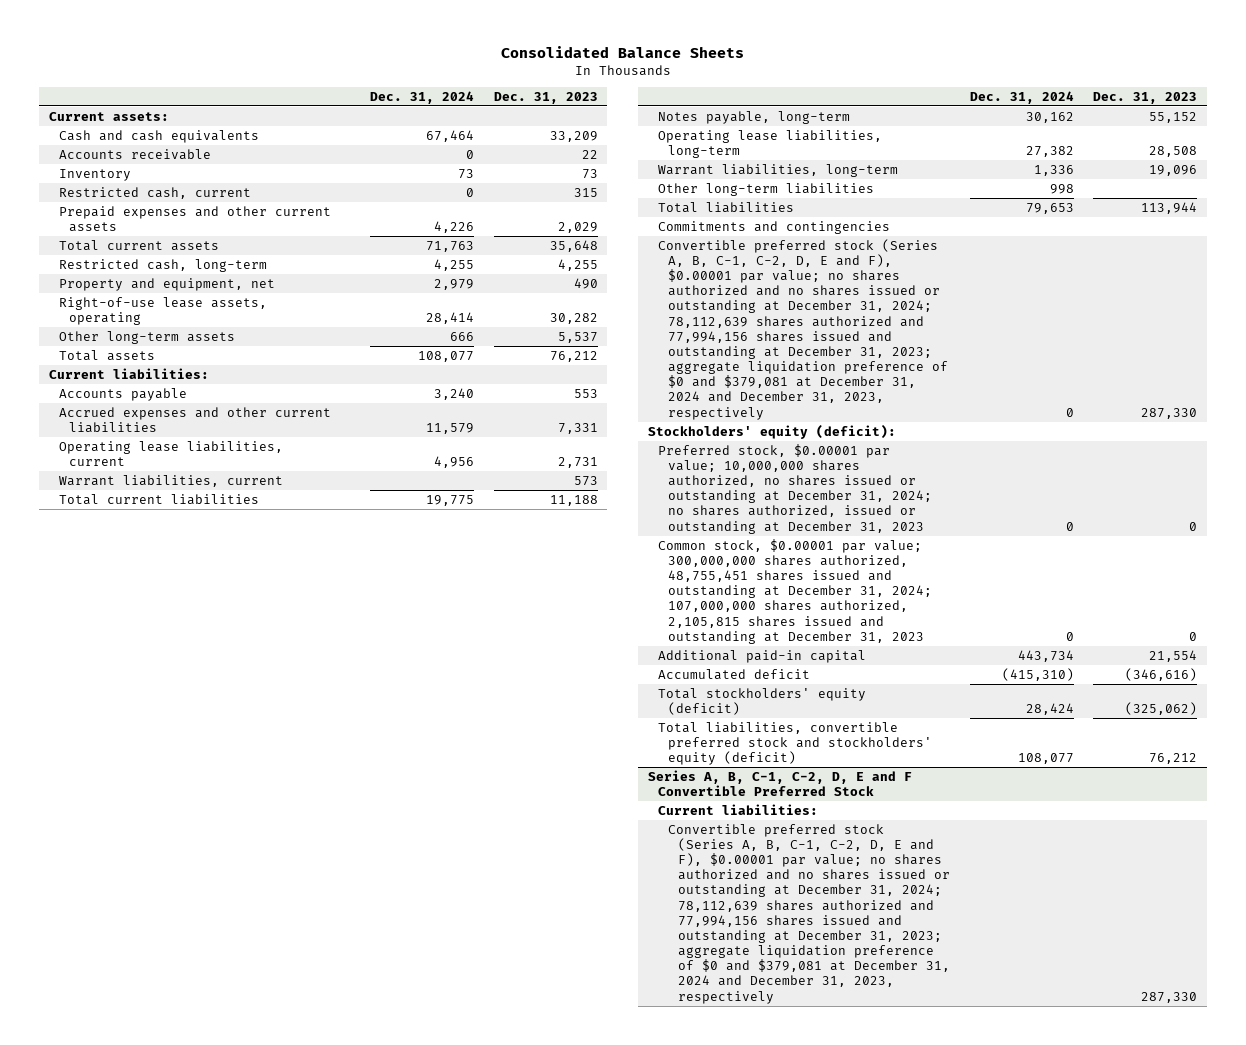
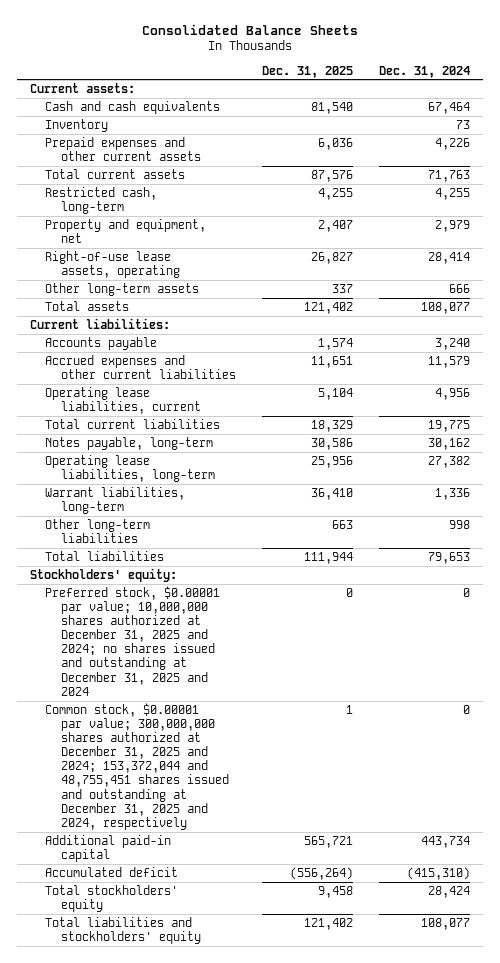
- | Dec. 31, 2024 | Dec. 31, 2023
+ | Dec. 31, 2025 | Dec. 31, 2024
- Accounts receivable | 0 | 22
- Restricted cash, current | 0 | 315
- Warrant liabilities, current | | 573
- Commitments and contingencies
- Convertible preferred stock (Series A, B, C-1, C-2, D, E and F), $0.00001 par value; no shares authorized and no shares issued or outstanding at December 31, 2024; 78,112,639 shares authorized and 77,994,156 shares issued and outstanding at December 31, 2023; aggregate liquidation preference of $0 and $379,081 at December 31, 2024 and December 31, 2023, respectively | 0 | 287,330
- Stockholders' equity (deficit):
- Preferred stock, $0.00001 par value; 10,000,000 shares authorized, no shares issued or outstanding at December 31, 2024; no shares authorized, issued or outstanding at December 31, 2023 | 0 | 0
- Common stock, $0.00001 par value; 300,000,000 shares authorized, 48,755,451 shares issued and outstanding at December 31, 2024; 107,000,000 shares authorized, 2,105,815 shares issued and outstanding at December 31, 2023 | 0 | 0
+ Stockholders' equity:
+ Preferred stock, $0.00001 par value; 10,000,000 shares authorized at December 31, 2025 and 2024; no shares issued and outstanding at December 31, 2025 and 2024 | 0 | 0
+ Common stock, $0.00001 par value; 300,000,000 shares authorized at December 31, 2025 and 2024; 153,372,044 and 48,755,451 shares issued and outstanding at December 31, 2025 and 2024, respectively | 1 | 0
- Total stockholders' equity (deficit) | 28,424 | (325,062)
- Total liabilities, convertible preferred stock and stockholders' equity (deficit) | 108,077 | 76,212
- Series A, B, C-1, C-2, D, E and F Convertible Preferred Stock
- Current liabilities:
- Convertible preferred stock (Series A, B, C-1, C-2, D, E and F), $0.00001 par value; no shares authorized and no shares issued or outstanding at December 31, 2024; 78,112,639 shares authorized and 77,994,156 shares issued and outstanding at December 31, 2023; aggregate liquidation preference of $0 and $379,081 at December 31, 2024 and December 31, 2023, respectively | | 287,330
+ Total stockholders' equity | 9,458 | 28,424
+ Total liabilities and stockholders' equity | 121,402 | 108,077

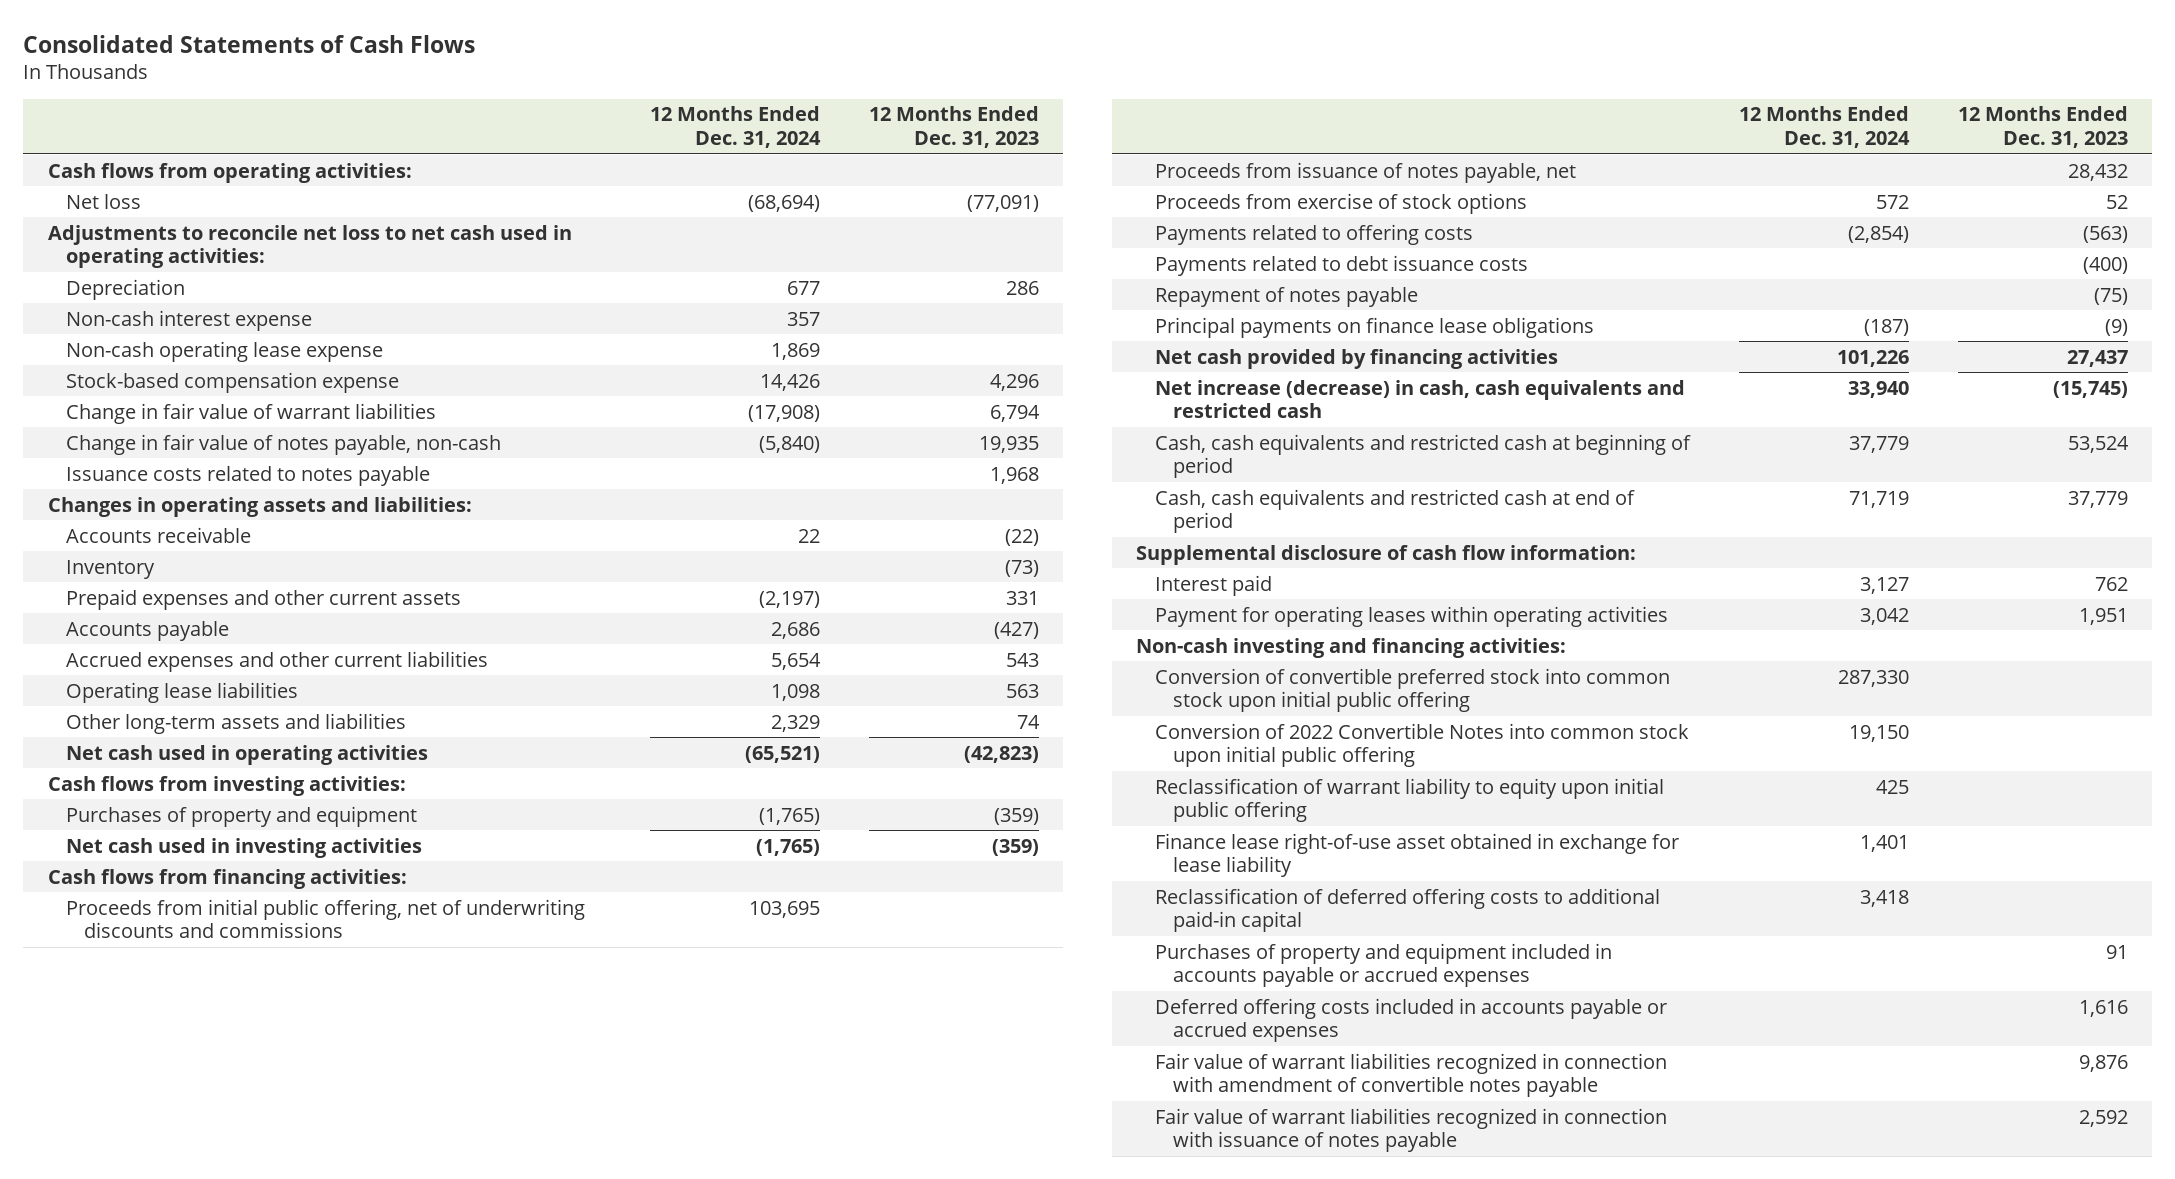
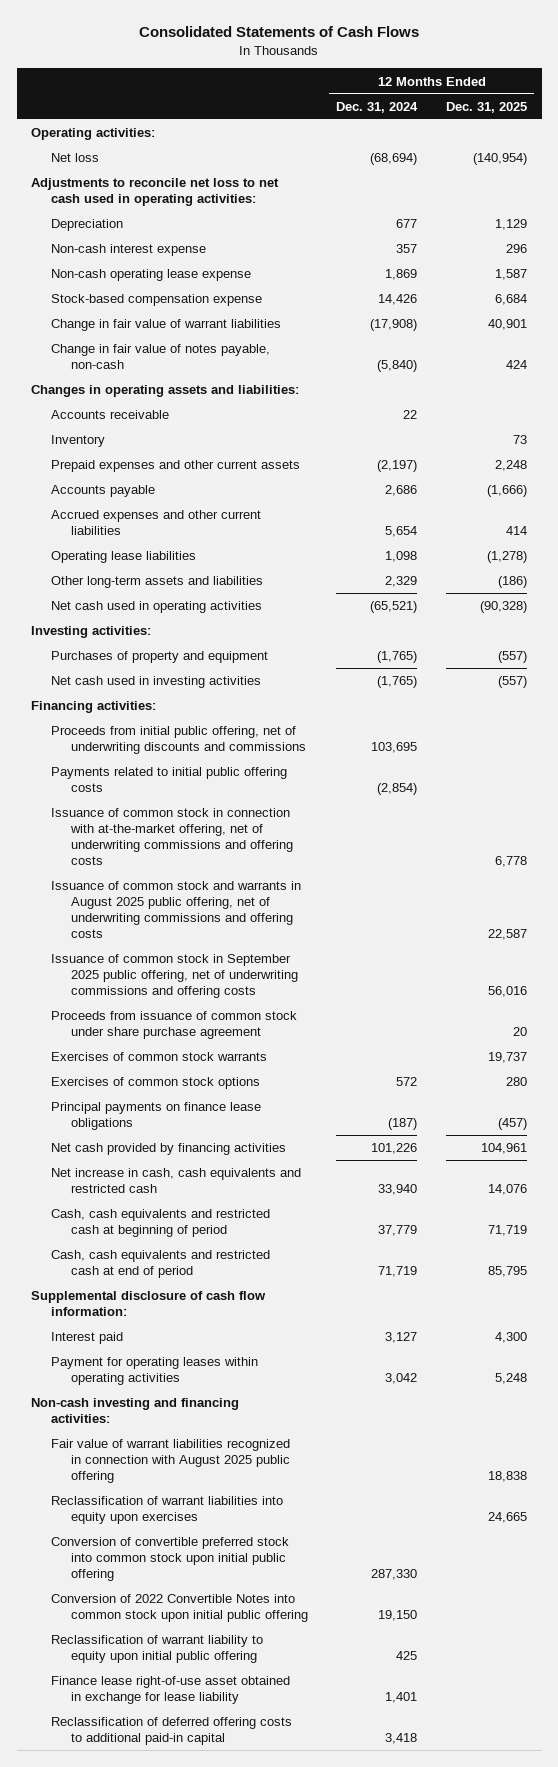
- | 12 Months Ended Dec. 31, 2024 | 12 Months Ended Dec. 31, 2023
+ | 12 Months Ended Dec. 31, 2024 | 12 Months Ended Dec. 31, 2025
- Cash flows from operating activities:
+ Operating activities:
- Issuance costs related to notes payable | | 1,968
- Cash flows from investing activities:
+ Investing activities:
- Cash flows from financing activities:
+ Financing activities:
- Proceeds from issuance of notes payable, net | | 28,432
- Proceeds from exercise of stock options | 572 | 52
- Payments related to offering costs | (2,854) | (563)
- Payments related to debt issuance costs | | (400)
- Repayment of notes payable | | (75)
+ Payments related to initial public offering costs | (2,854) |
+ Issuance of common stock in connection with at-the-market offering, net of underwriting commissions and offering costs | | 6,778
+ Issuance of common stock and warrants in August 2025 public offering, net of underwriting commissions and offering costs | | 22,587
+ Issuance of common stock in September 2025 public offering, net of underwriting commissions and offering costs | | 56,016
+ Proceeds from issuance of common stock under share purchase agreement | | 20
+ Exercises of common stock warrants | | 19,737
+ Exercises of common stock options | 572 | 280
- Net increase (decrease) in cash, cash equivalents and restricted cash | 33,940 | (15,745)
+ Net increase in cash, cash equivalents and restricted cash | 33,940 | 14,076
+ Fair value of warrant liabilities recognized in connection with August 2025 public offering | | 18,838
+ Reclassification of warrant liabilities into equity upon exercises | | 24,665
- Purchases of property and equipment included in accounts payable or accrued expenses | | 91
- Deferred offering costs included in accounts payable or accrued expenses | | 1,616
- Fair value of warrant liabilities recognized in connection with amendment of convertible notes payable | | 9,876
- Fair value of warrant liabilities recognized in connection with issuance of notes payable | | 2,592

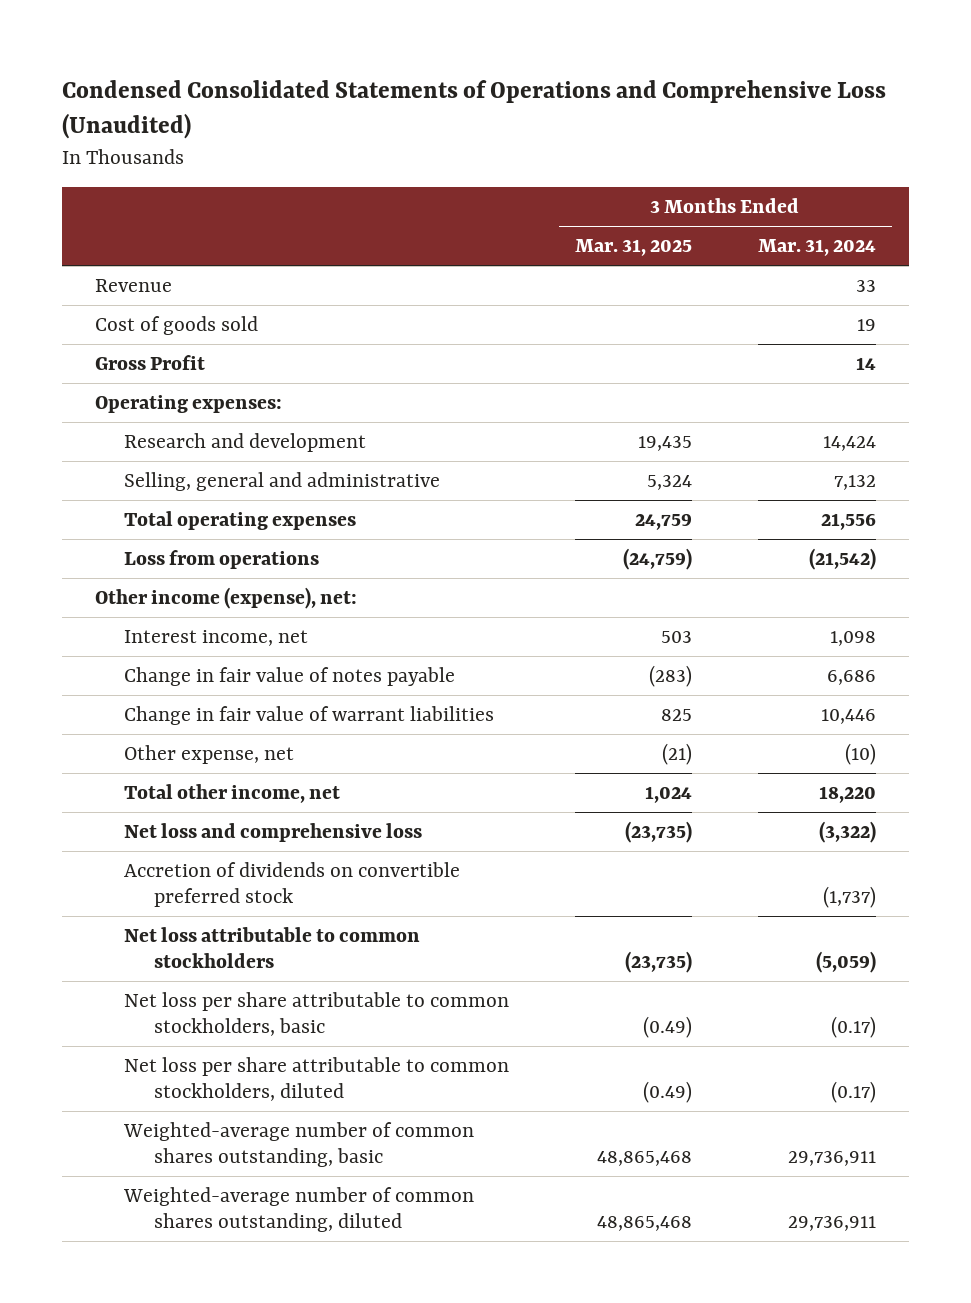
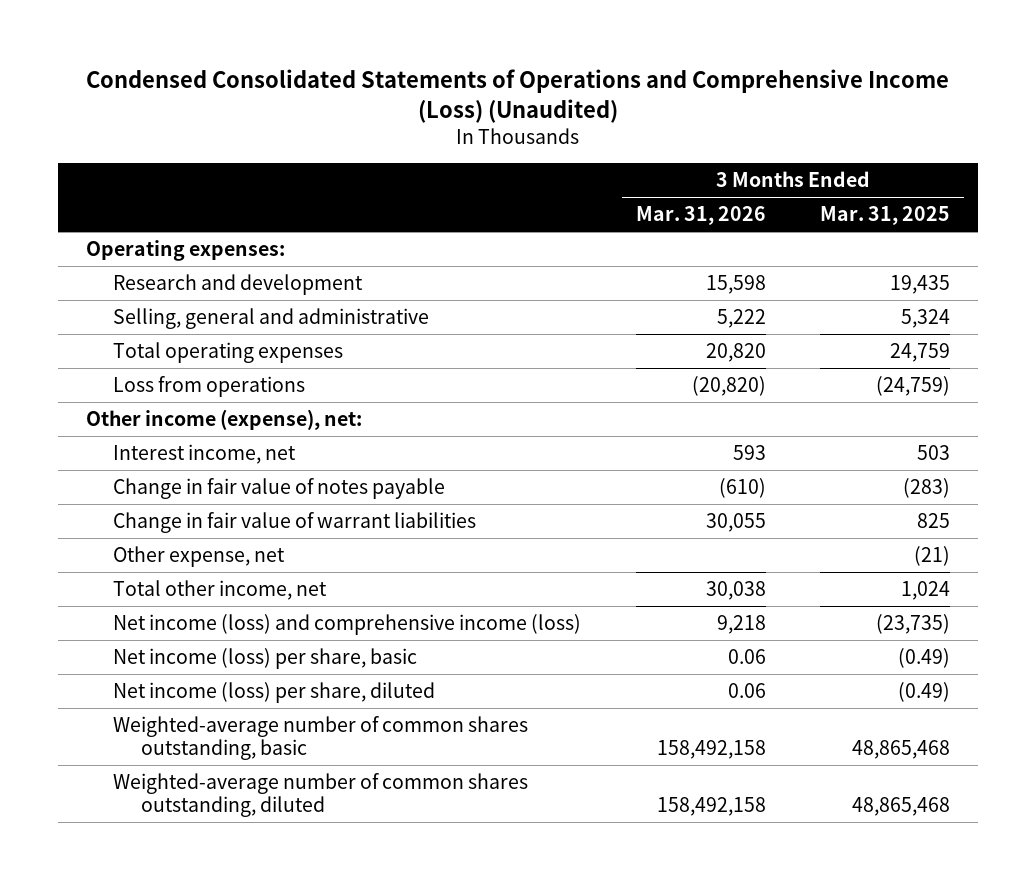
- Condensed Consolidated Statements of Operations and Comprehensive Loss (Unaudited)
+ Condensed Consolidated Statements of Operations and Comprehensive Income (Loss) (Unaudited)
- | 3 Months Ended Mar. 31, 2025 | 3 Months Ended Mar. 31, 2024
+ | 3 Months Ended Mar. 31, 2026 | 3 Months Ended Mar. 31, 2025
- Revenue | | 33
- Cost of goods sold | | 19
- Gross Profit | | 14
- Net loss and comprehensive loss | (23,735) | (3,322)
- Accretion of dividends on convertible preferred stock | | (1,737)
- Net loss attributable to common stockholders | (23,735) | (5,059)
- Net loss per share attributable to common stockholders, basic | (0.49) | (0.17)
- Net loss per share attributable to common stockholders, diluted | (0.49) | (0.17)
+ Net income (loss) and comprehensive income (loss) | 9,218 | (23,735)
+ Net income (loss) per share, basic | 0.06 | (0.49)
+ Net income (loss) per share, diluted | 0.06 | (0.49)

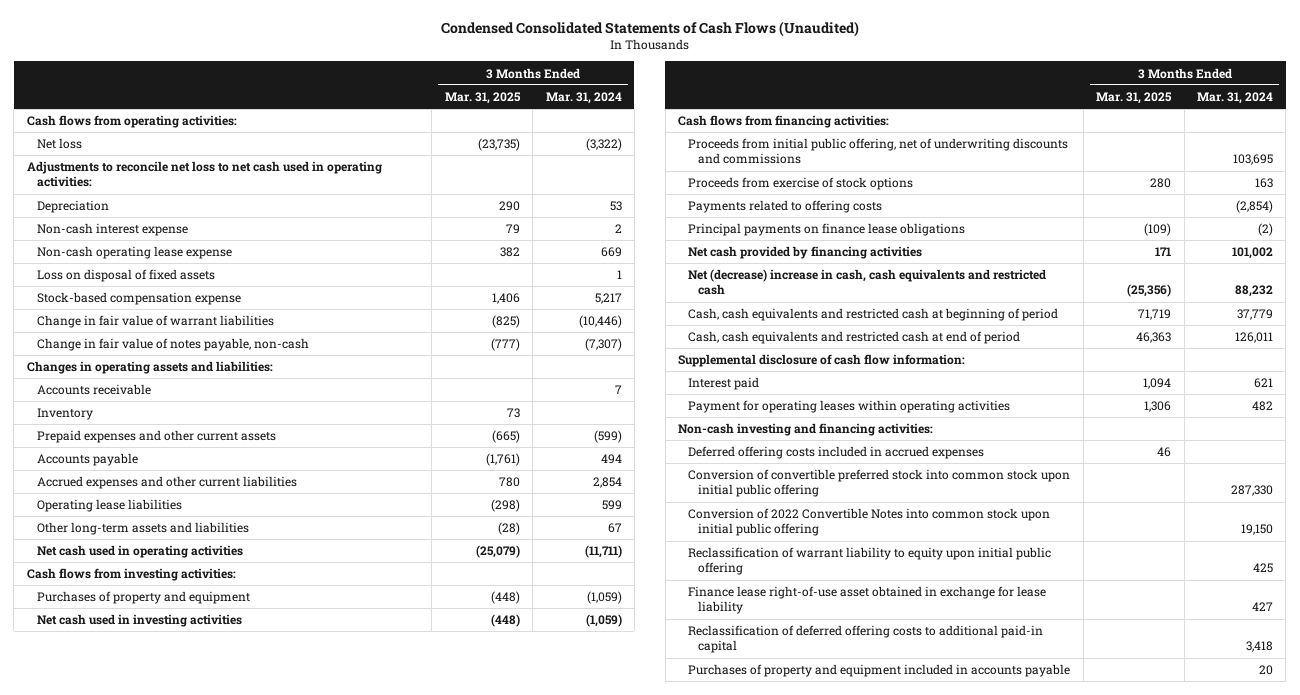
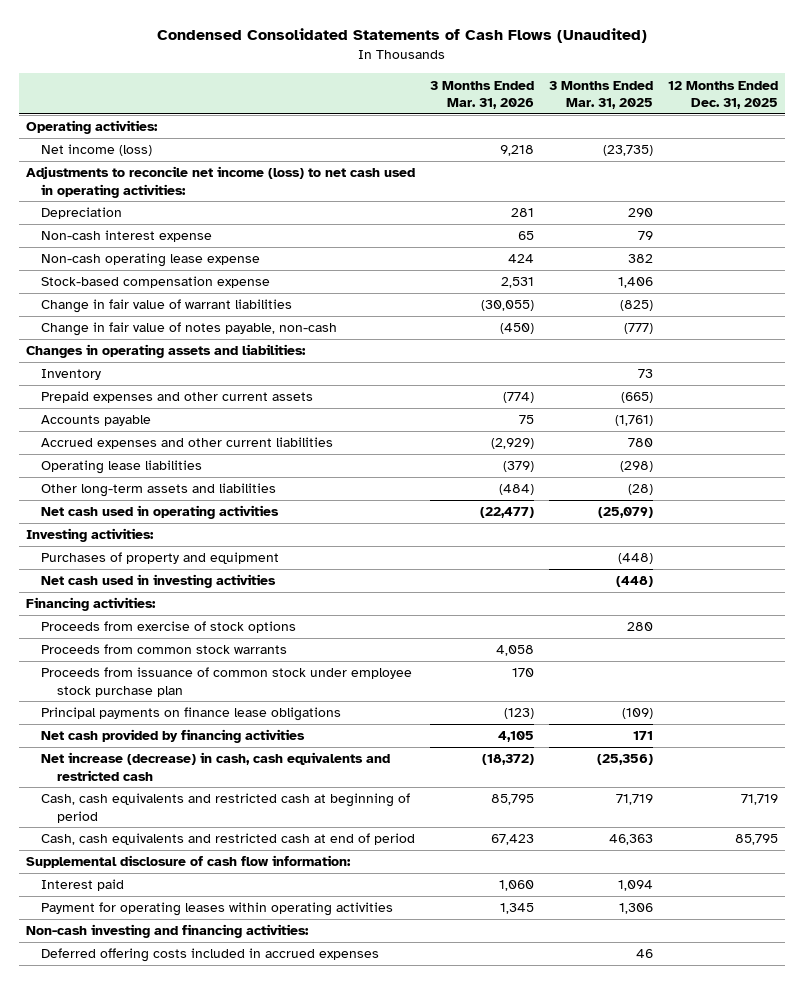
- | 3 Months Ended Mar. 31, 2025 | 3 Months Ended Mar. 31, 2024
+ | 3 Months Ended Mar. 31, 2026 | 3 Months Ended Mar. 31, 2025 | 12 Months Ended Dec. 31, 2025
- Cash flows from operating activities:
- Net loss | (23,735) | (3,322)
- Adjustments to reconcile net loss to net cash used in operating activities:
+ Operating activities:
+ Net income (loss) | 9,218 | (23,735) |
+ Adjustments to reconcile net income (loss) to net cash used in operating activities:
- Loss on disposal of fixed assets | | 1
- Accounts receivable | | 7
- Cash flows from investing activities:
+ Investing activities:
- Cash flows from financing activities:
- Proceeds from initial public offering, net of underwriting discounts and commissions | | 103,695
+ Financing activities:
- Payments related to offering costs | | (2,854)
+ Proceeds from common stock warrants | 4,058 | |
+ Proceeds from issuance of common stock under employee stock purchase plan | 170 | |
- Net (decrease) increase in cash, cash equivalents and restricted cash | (25,356) | 88,232
+ Net increase (decrease) in cash, cash equivalents and restricted cash | (18,372) | (25,356) |
- Conversion of convertible preferred stock into common stock upon initial public offering | | 287,330
- Conversion of 2022 Convertible Notes into common stock upon initial public offering | | 19,150
- Reclassification of warrant liability to equity upon initial public offering | | 425
- Finance lease right-of-use asset obtained in exchange for lease liability | | 427
- Reclassification of deferred offering costs to additional paid-in capital | | 3,418
- Purchases of property and equipment included in accounts payable | | 20

